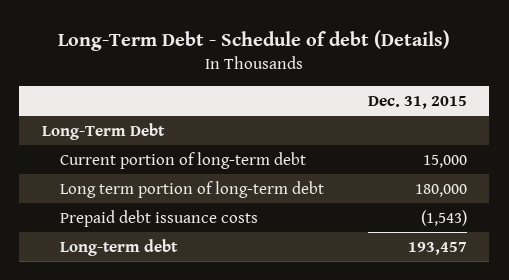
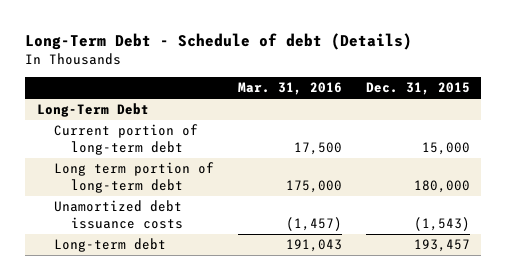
- | Dec. 31, 2015
+ | Mar. 31, 2016 | Dec. 31, 2015
- Prepaid debt issuance costs | (1,543)
+ Unamortized debt issuance costs | (1,457) | (1,543)

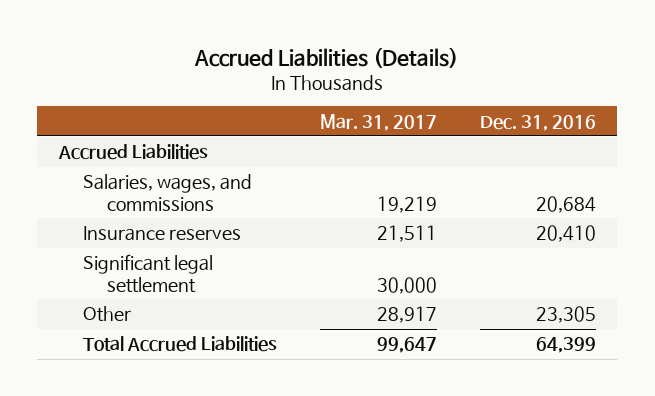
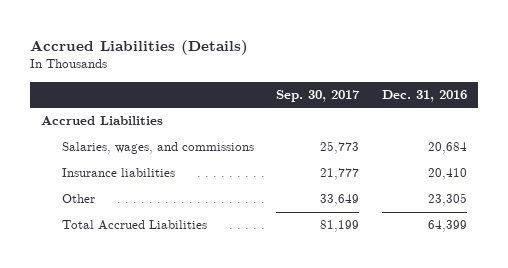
- | Mar. 31, 2017 | Dec. 31, 2016
+ | Sep. 30, 2017 | Dec. 31, 2016
- Insurance reserves | 21,511 | 20,410
- Significant legal settlement | 30,000 |
+ Insurance liabilities | 21,777 | 20,410

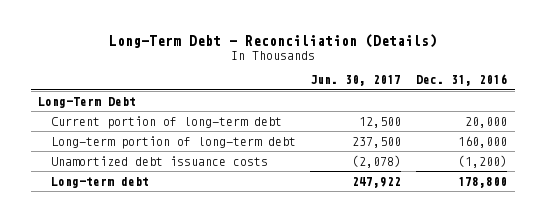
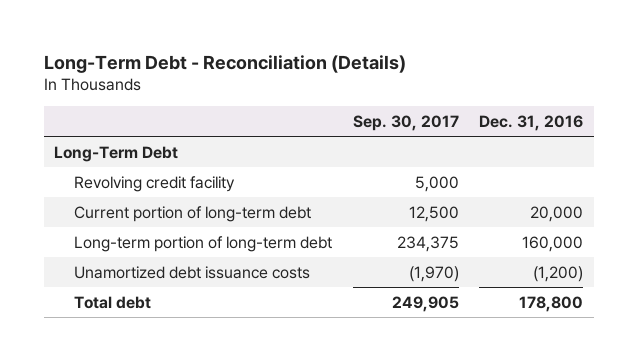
- | Jun. 30, 2017 | Dec. 31, 2016
+ | Sep. 30, 2017 | Dec. 31, 2016
+ Revolving credit facility | 5,000 |
- Long-term debt | 247,922 | 178,800
+ Total debt | 249,905 | 178,800

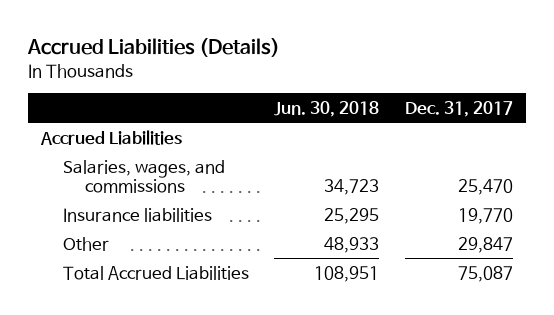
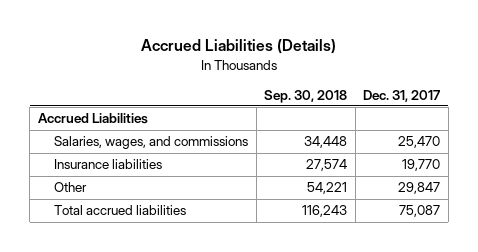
- | Jun. 30, 2018 | Dec. 31, 2017
+ | Sep. 30, 2018 | Dec. 31, 2017
- Total Accrued Liabilities | 108,951 | 75,087
+ Total accrued liabilities | 116,243 | 75,087

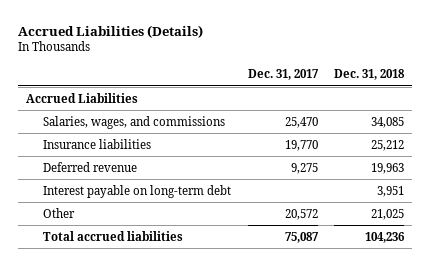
- | Sep. 30, 2018 | Dec. 31, 2017
+ | Dec. 31, 2017 | Dec. 31, 2018
- Other | 54,221 | 29,847
+ Deferred revenue | 9,275 | 19,963
+ Interest payable on long-term debt | | 3,951
+ Other | 20,572 | 21,025

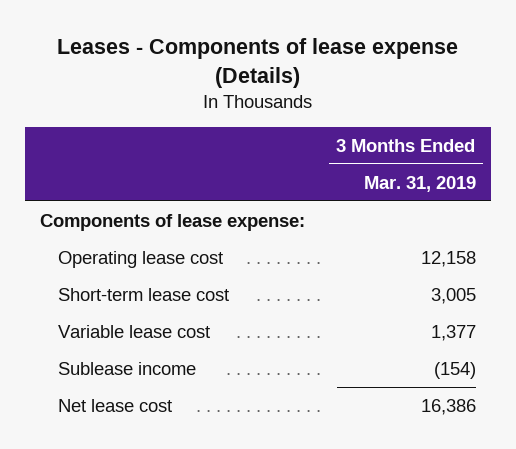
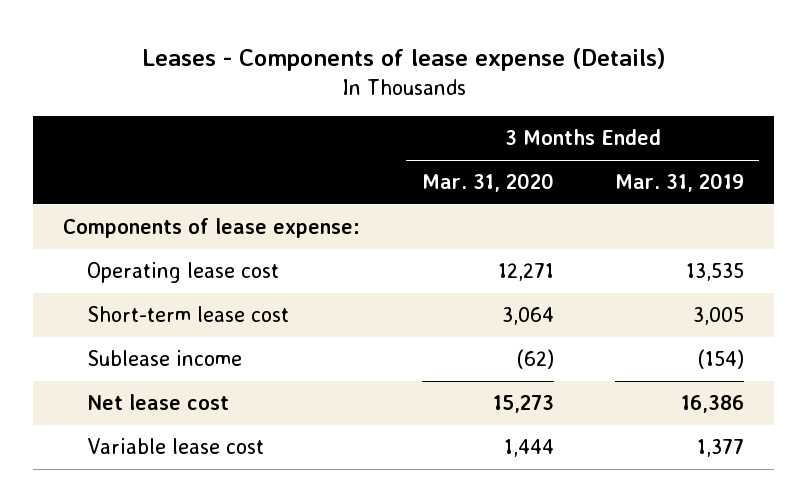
- | 3 Months Ended Mar. 31, 2019
+ | 3 Months Ended Mar. 31, 2020 | 3 Months Ended Mar. 31, 2019
- Operating lease cost | 12,158
+ Operating lease cost | 12,271 | 13,535
moved down: Variable lease cost | 1,444 | 1,377

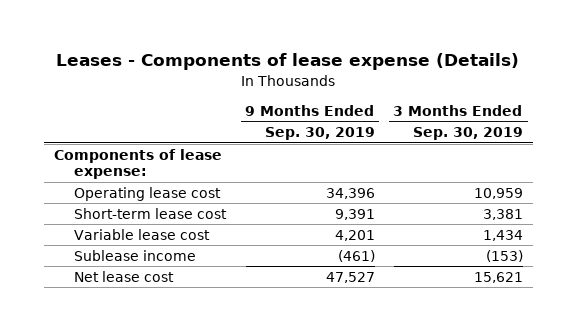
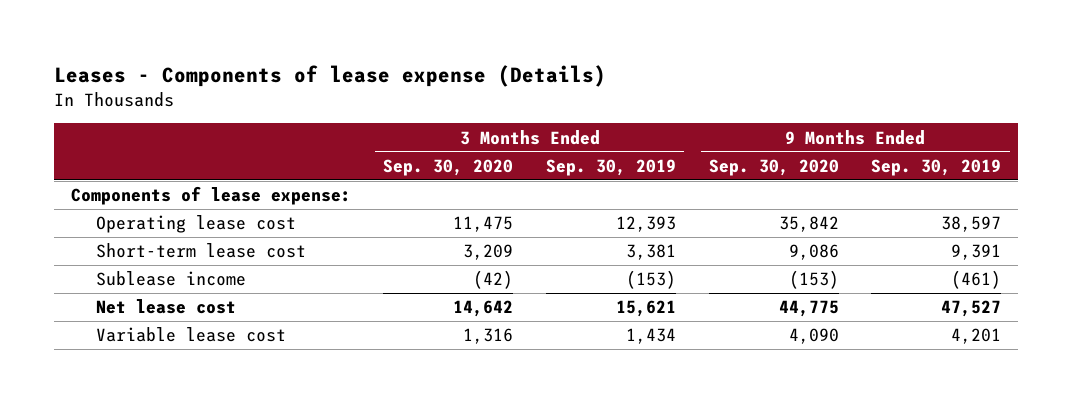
- | 9 Months Ended Sep. 30, 2019 | 3 Months Ended Sep. 30, 2019
+ | 3 Months Ended Sep. 30, 2020 | 3 Months Ended Sep. 30, 2019 | 9 Months Ended Sep. 30, 2020 | 9 Months Ended Sep. 30, 2019
- Operating lease cost | 34,396 | 10,959
+ Operating lease cost | 11,475 | 12,393 | 35,842 | 38,597
moved down: Variable lease cost | 1,316 | 1,434 | 4,090 | 4,201

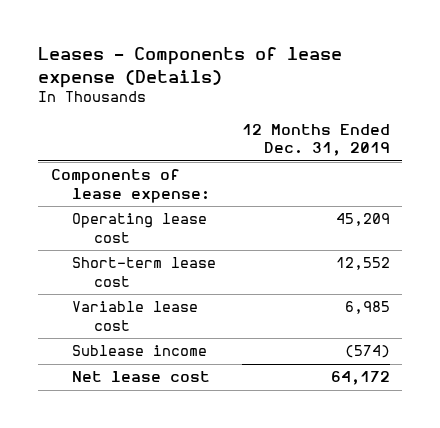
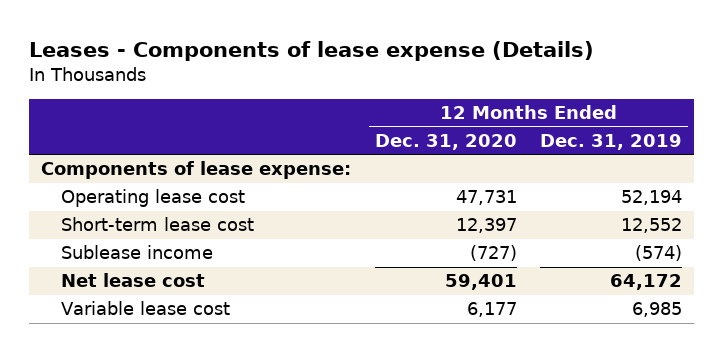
- | 12 Months Ended Dec. 31, 2019
+ | 12 Months Ended Dec. 31, 2020 | 12 Months Ended Dec. 31, 2019
- Operating lease cost | 45,209
+ Operating lease cost | 47,731 | 52,194
moved down: Variable lease cost | 6,177 | 6,985

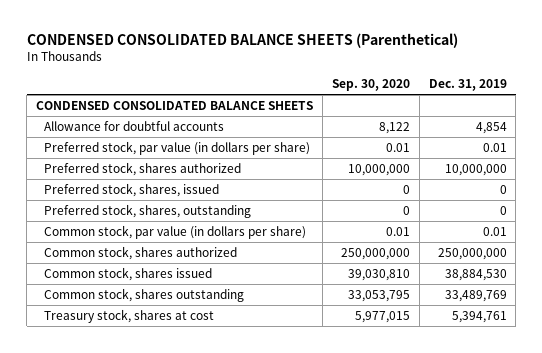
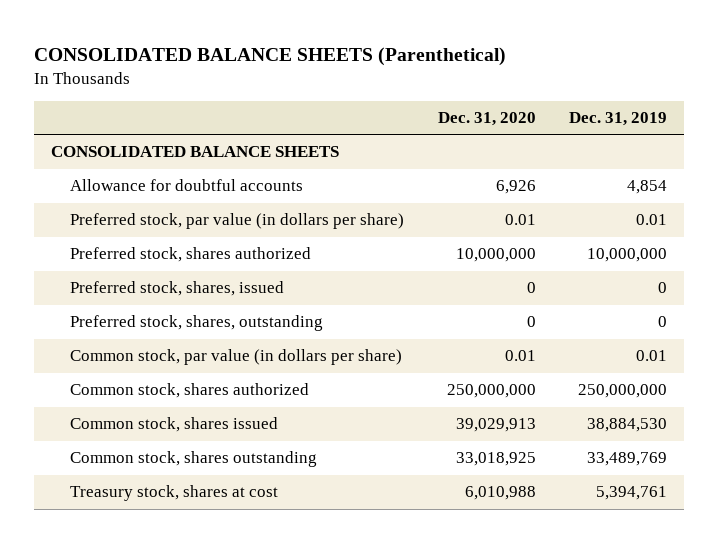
- CONDENSED CONSOLIDATED BALANCE SHEETS (Parenthetical)
+ CONSOLIDATED BALANCE SHEETS (Parenthetical)
- | Sep. 30, 2020 | Dec. 31, 2019
+ | Dec. 31, 2020 | Dec. 31, 2019
- CONDENSED CONSOLIDATED BALANCE SHEETS
+ CONSOLIDATED BALANCE SHEETS

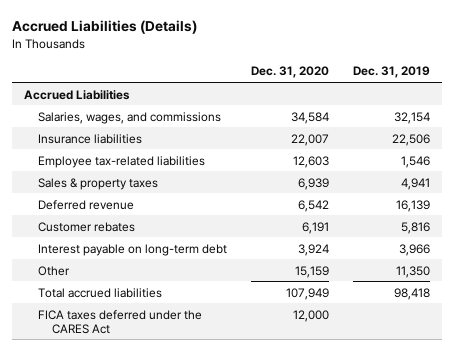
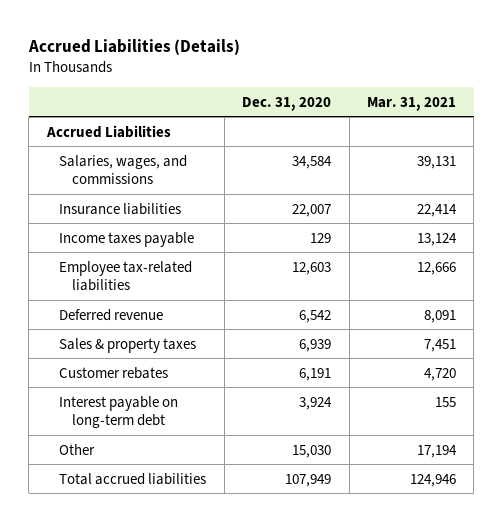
- | Dec. 31, 2020 | Dec. 31, 2019
+ | Dec. 31, 2020 | Mar. 31, 2021
+ Income taxes payable | 129 | 13,124
moved down: Sales & property taxes | 6,939 | 7,451
- Other | 15,159 | 11,350
+ Other | 15,030 | 17,194
- FICA taxes deferred under the CARES Act | 12,000 |

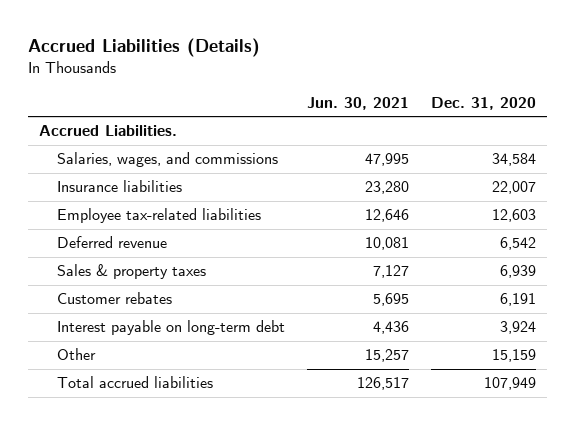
- | Dec. 31, 2020 | Mar. 31, 2021
+ | Jun. 30, 2021 | Dec. 31, 2020
- Accrued Liabilities
+ Accrued Liabilities.
- Income taxes payable | 129 | 13,124
- Other | 15,030 | 17,194
+ Other | 15,257 | 15,159

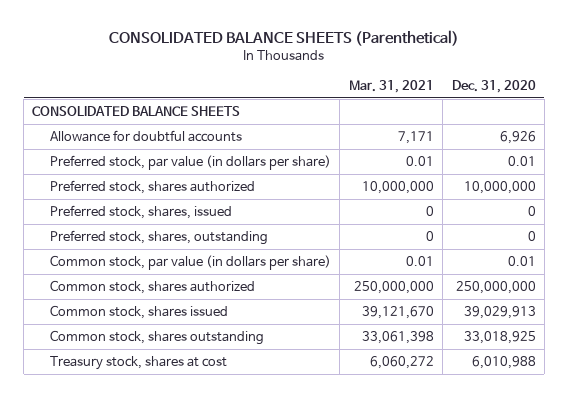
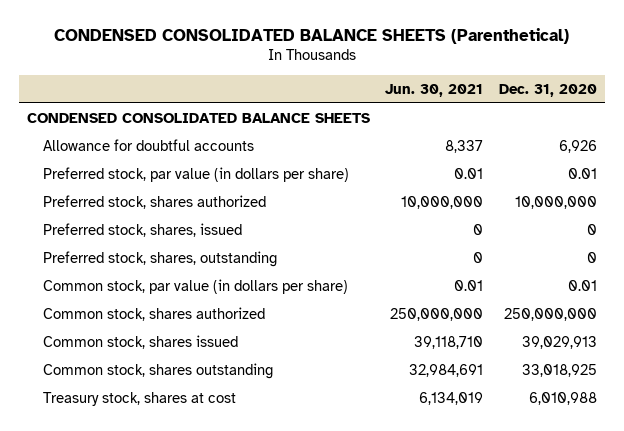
- CONSOLIDATED BALANCE SHEETS (Parenthetical)
+ CONDENSED CONSOLIDATED BALANCE SHEETS (Parenthetical)
- | Mar. 31, 2021 | Dec. 31, 2020
+ | Jun. 30, 2021 | Dec. 31, 2020
- CONSOLIDATED BALANCE SHEETS
+ CONDENSED CONSOLIDATED BALANCE SHEETS

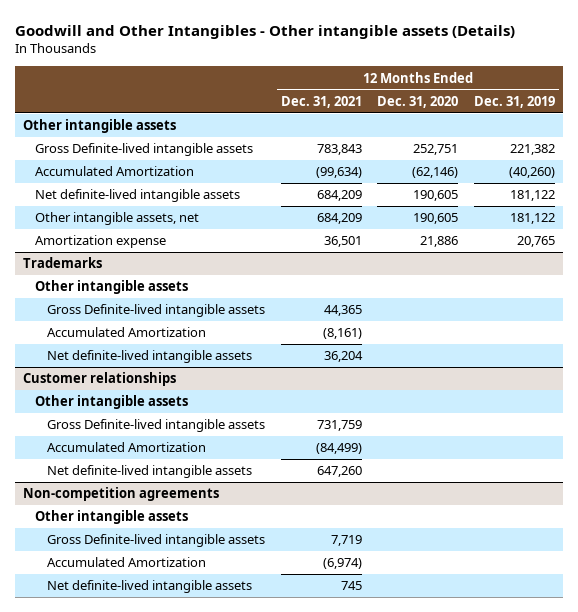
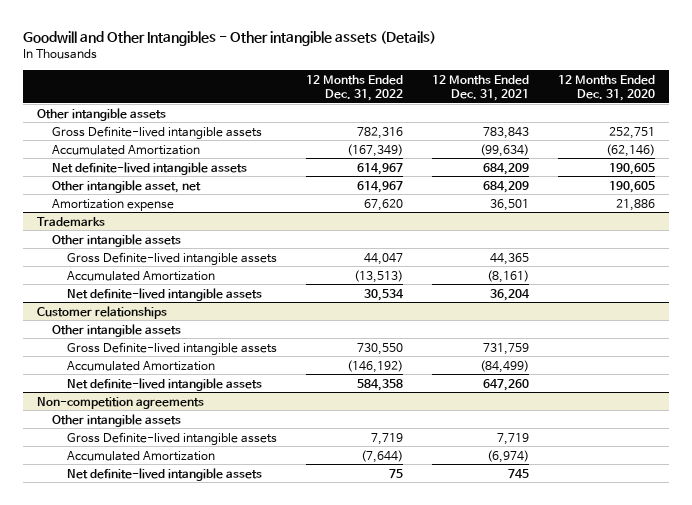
- | 12 Months Ended Dec. 31, 2021 | 12 Months Ended Dec. 31, 2020 | 12 Months Ended Dec. 31, 2019
+ | 12 Months Ended Dec. 31, 2022 | 12 Months Ended Dec. 31, 2021 | 12 Months Ended Dec. 31, 2020
- Other intangible assets, net | 684,209 | 190,605 | 181,122
+ Other intangible asset, net | 614,967 | 684,209 | 190,605

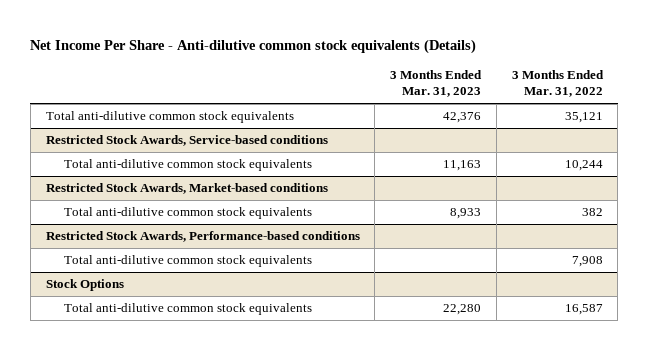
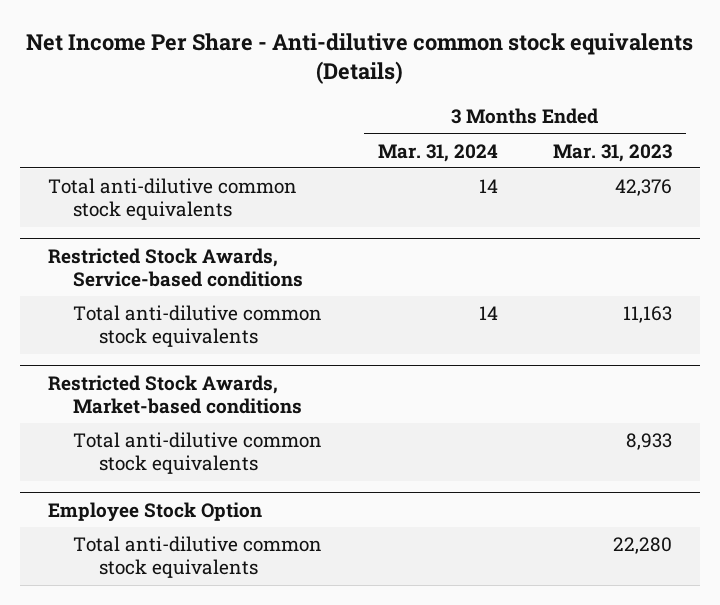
- | 3 Months Ended Mar. 31, 2023 | 3 Months Ended Mar. 31, 2022
+ | 3 Months Ended Mar. 31, 2024 | 3 Months Ended Mar. 31, 2023
- Restricted Stock Awards, Performance-based conditions
- Total anti-dilutive common stock equivalents | | 7,908
- Stock Options
+ Employee Stock Option

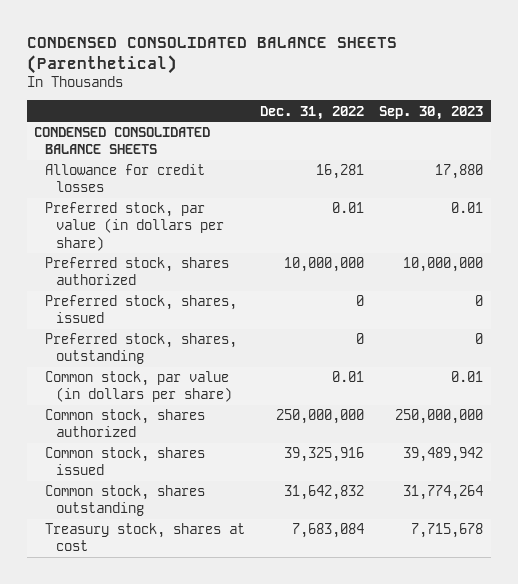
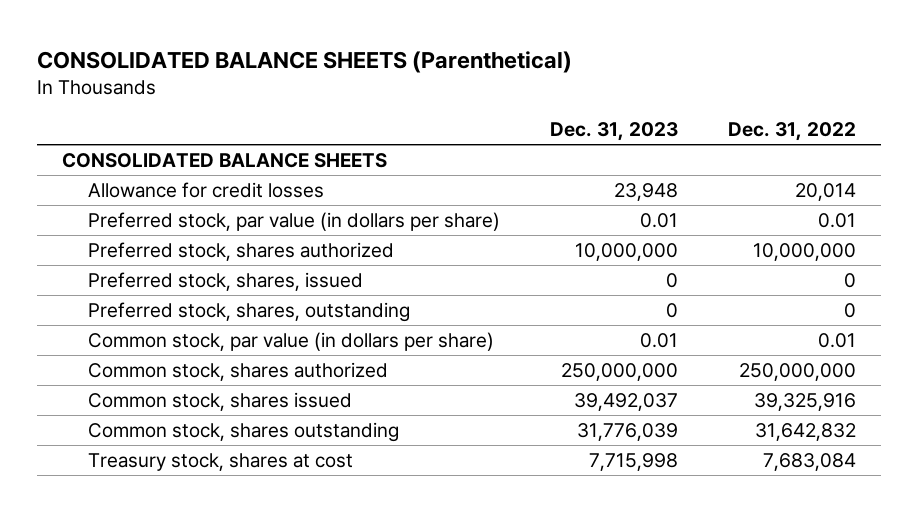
- CONDENSED CONSOLIDATED BALANCE SHEETS (Parenthetical)
+ CONSOLIDATED BALANCE SHEETS (Parenthetical)
- | Dec. 31, 2022 | Sep. 30, 2023
+ | Dec. 31, 2023 | Dec. 31, 2022
- CONDENSED CONSOLIDATED BALANCE SHEETS
- Allowance for credit losses | 16,281 | 17,880
+ CONSOLIDATED BALANCE SHEETS
+ Allowance for credit losses | 23,948 | 20,014

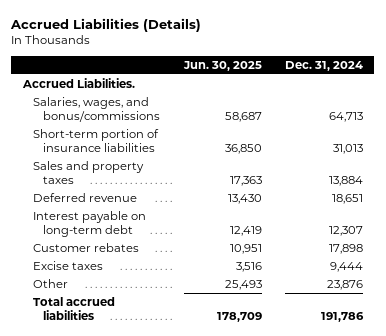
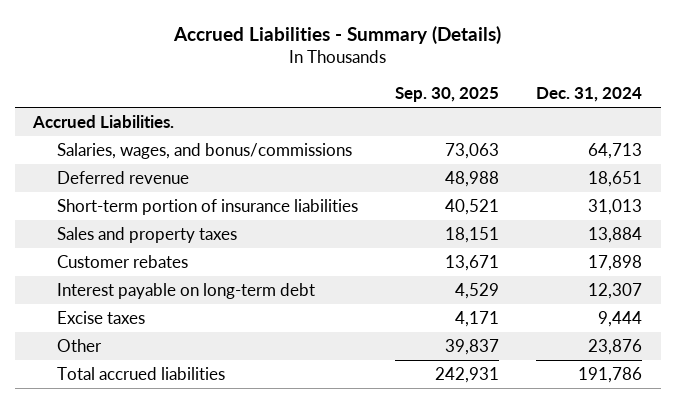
- Accrued Liabilities (Details)
+ Accrued Liabilities - Summary (Details)
- | Jun. 30, 2025 | Dec. 31, 2024
+ | Sep. 30, 2025 | Dec. 31, 2024
moved up: Deferred revenue | 48,988 | 18,651
moved down: Interest payable on long-term debt | 4,529 | 12,307

